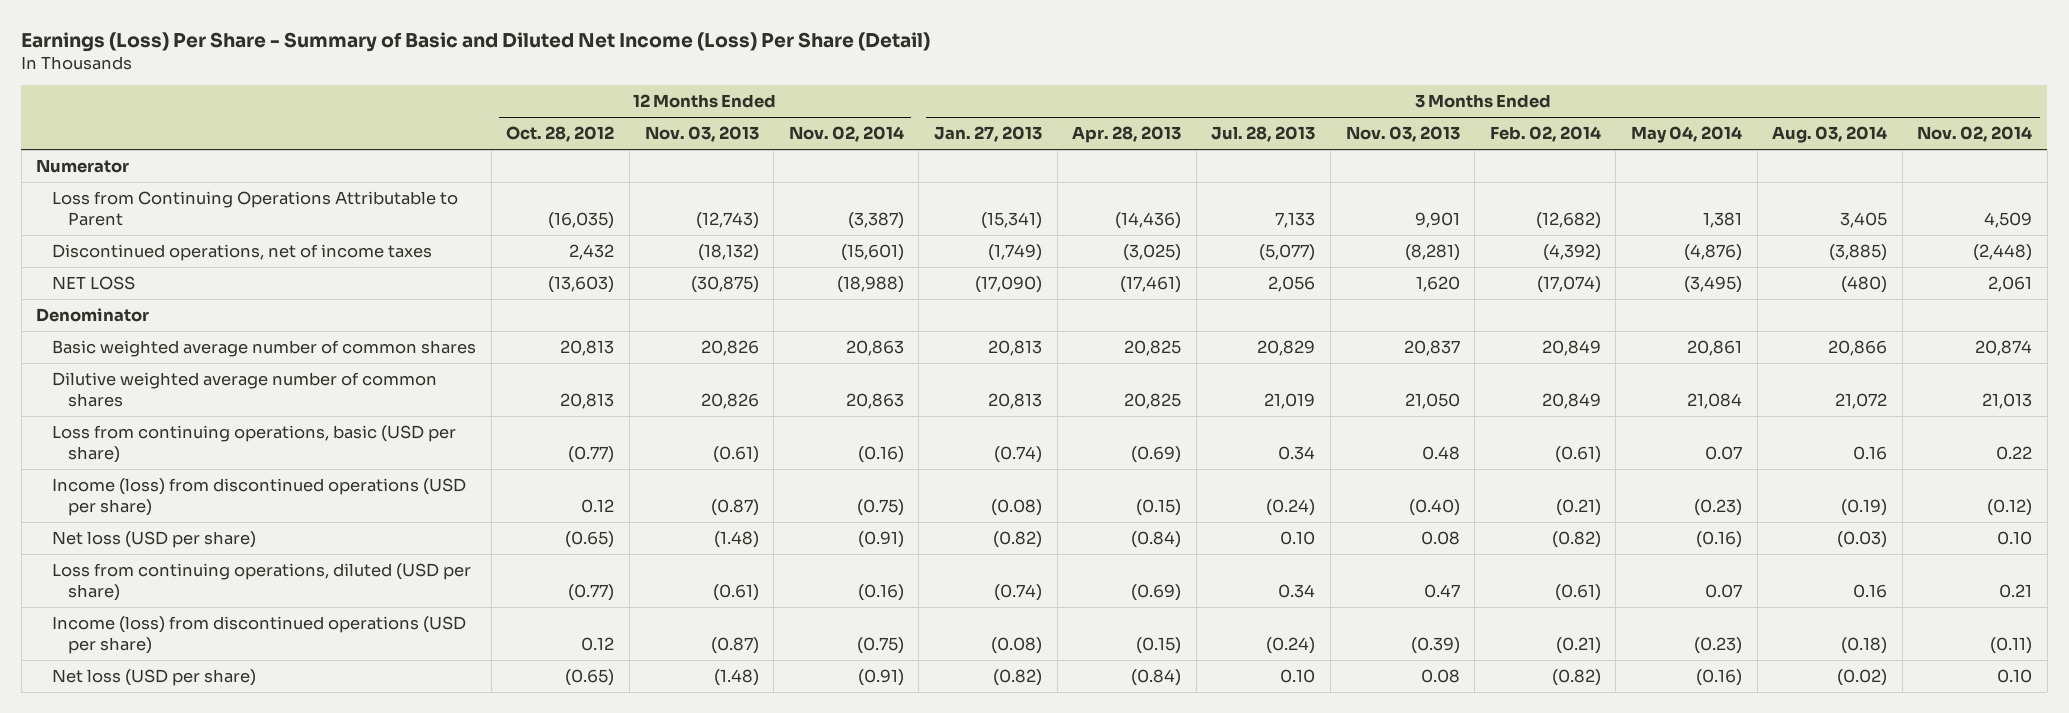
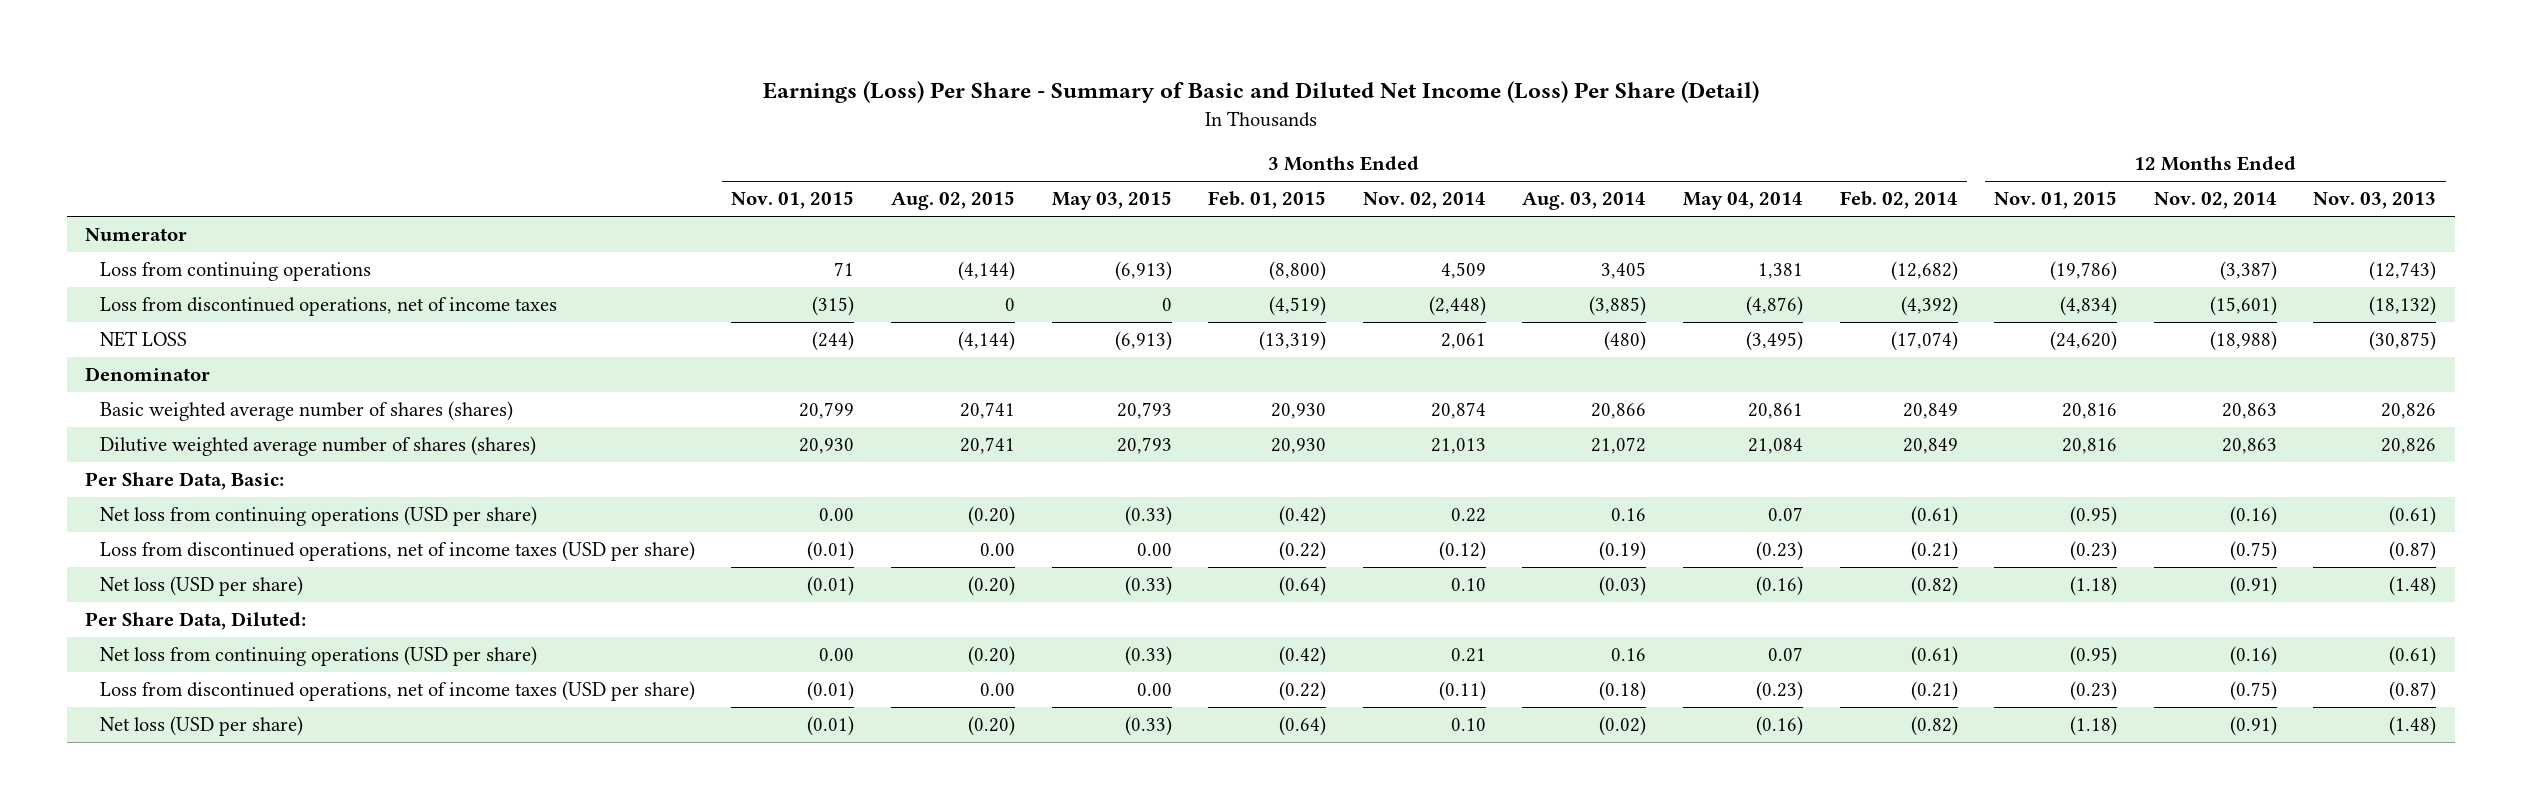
- | 12 Months Ended Oct. 28, 2012 | 12 Months Ended Nov. 03, 2013 | 12 Months Ended Nov. 02, 2014 | 3 Months Ended Jan. 27, 2013 | 3 Months Ended Apr. 28, 2013 | 3 Months Ended Jul. 28, 2013 | 3 Months Ended Nov. 03, 2013 | 3 Months Ended Feb. 02, 2014 | 3 Months Ended May 04, 2014 | 3 Months Ended Aug. 03, 2014 | 3 Months Ended Nov. 02, 2014
+ | 3 Months Ended Nov. 01, 2015 | 3 Months Ended Aug. 02, 2015 | 3 Months Ended May 03, 2015 | 3 Months Ended Feb. 01, 2015 | 3 Months Ended Nov. 02, 2014 | 3 Months Ended Aug. 03, 2014 | 3 Months Ended May 04, 2014 | 3 Months Ended Feb. 02, 2014 | 12 Months Ended Nov. 01, 2015 | 12 Months Ended Nov. 02, 2014 | 12 Months Ended Nov. 03, 2013
- Loss from Continuing Operations Attributable to Parent | (16,035) | (12,743) | (3,387) | (15,341) | (14,436) | 7,133 | 9,901 | (12,682) | 1,381 | 3,405 | 4,509
- Discontinued operations, net of income taxes | 2,432 | (18,132) | (15,601) | (1,749) | (3,025) | (5,077) | (8,281) | (4,392) | (4,876) | (3,885) | (2,448)
+ Loss from continuing operations | 71 | (4,144) | (6,913) | (8,800) | 4,509 | 3,405 | 1,381 | (12,682) | (19,786) | (3,387) | (12,743)
+ Loss from discontinued operations, net of income taxes | (315) | 0 | 0 | (4,519) | (2,448) | (3,885) | (4,876) | (4,392) | (4,834) | (15,601) | (18,132)
- Basic weighted average number of common shares | 20,813 | 20,826 | 20,863 | 20,813 | 20,825 | 20,829 | 20,837 | 20,849 | 20,861 | 20,866 | 20,874
- Dilutive weighted average number of common shares | 20,813 | 20,826 | 20,863 | 20,813 | 20,825 | 21,019 | 21,050 | 20,849 | 21,084 | 21,072 | 21,013
- Loss from continuing operations, basic (USD per share) | (0.77) | (0.61) | (0.16) | (0.74) | (0.69) | 0.34 | 0.48 | (0.61) | 0.07 | 0.16 | 0.22
- Income (loss) from discontinued operations (USD per share) | 0.12 | (0.87) | (0.75) | (0.08) | (0.15) | (0.24) | (0.40) | (0.21) | (0.23) | (0.19) | (0.12)
+ Basic weighted average number of shares (shares) | 20,799 | 20,741 | 20,793 | 20,930 | 20,874 | 20,866 | 20,861 | 20,849 | 20,816 | 20,863 | 20,826
+ Dilutive weighted average number of shares (shares) | 20,930 | 20,741 | 20,793 | 20,930 | 21,013 | 21,072 | 21,084 | 20,849 | 20,816 | 20,863 | 20,826
+ Per Share Data, Basic:
+ Net loss from continuing operations (USD per share) | 0.00 | (0.20) | (0.33) | (0.42) | 0.22 | 0.16 | 0.07 | (0.61) | (0.95) | (0.16) | (0.61)
+ Loss from discontinued operations, net of income taxes (USD per share) | (0.01) | 0.00 | 0.00 | (0.22) | (0.12) | (0.19) | (0.23) | (0.21) | (0.23) | (0.75) | (0.87)
- Loss from continuing operations, diluted (USD per share) | (0.77) | (0.61) | (0.16) | (0.74) | (0.69) | 0.34 | 0.47 | (0.61) | 0.07 | 0.16 | 0.21
- Income (loss) from discontinued operations (USD per share) | 0.12 | (0.87) | (0.75) | (0.08) | (0.15) | (0.24) | (0.39) | (0.21) | (0.23) | (0.18) | (0.11)
+ Per Share Data, Diluted:
+ Net loss from continuing operations (USD per share) | 0.00 | (0.20) | (0.33) | (0.42) | 0.21 | 0.16 | 0.07 | (0.61) | (0.95) | (0.16) | (0.61)
+ Loss from discontinued operations, net of income taxes (USD per share) | (0.01) | 0.00 | 0.00 | (0.22) | (0.11) | (0.18) | (0.23) | (0.21) | (0.23) | (0.75) | (0.87)

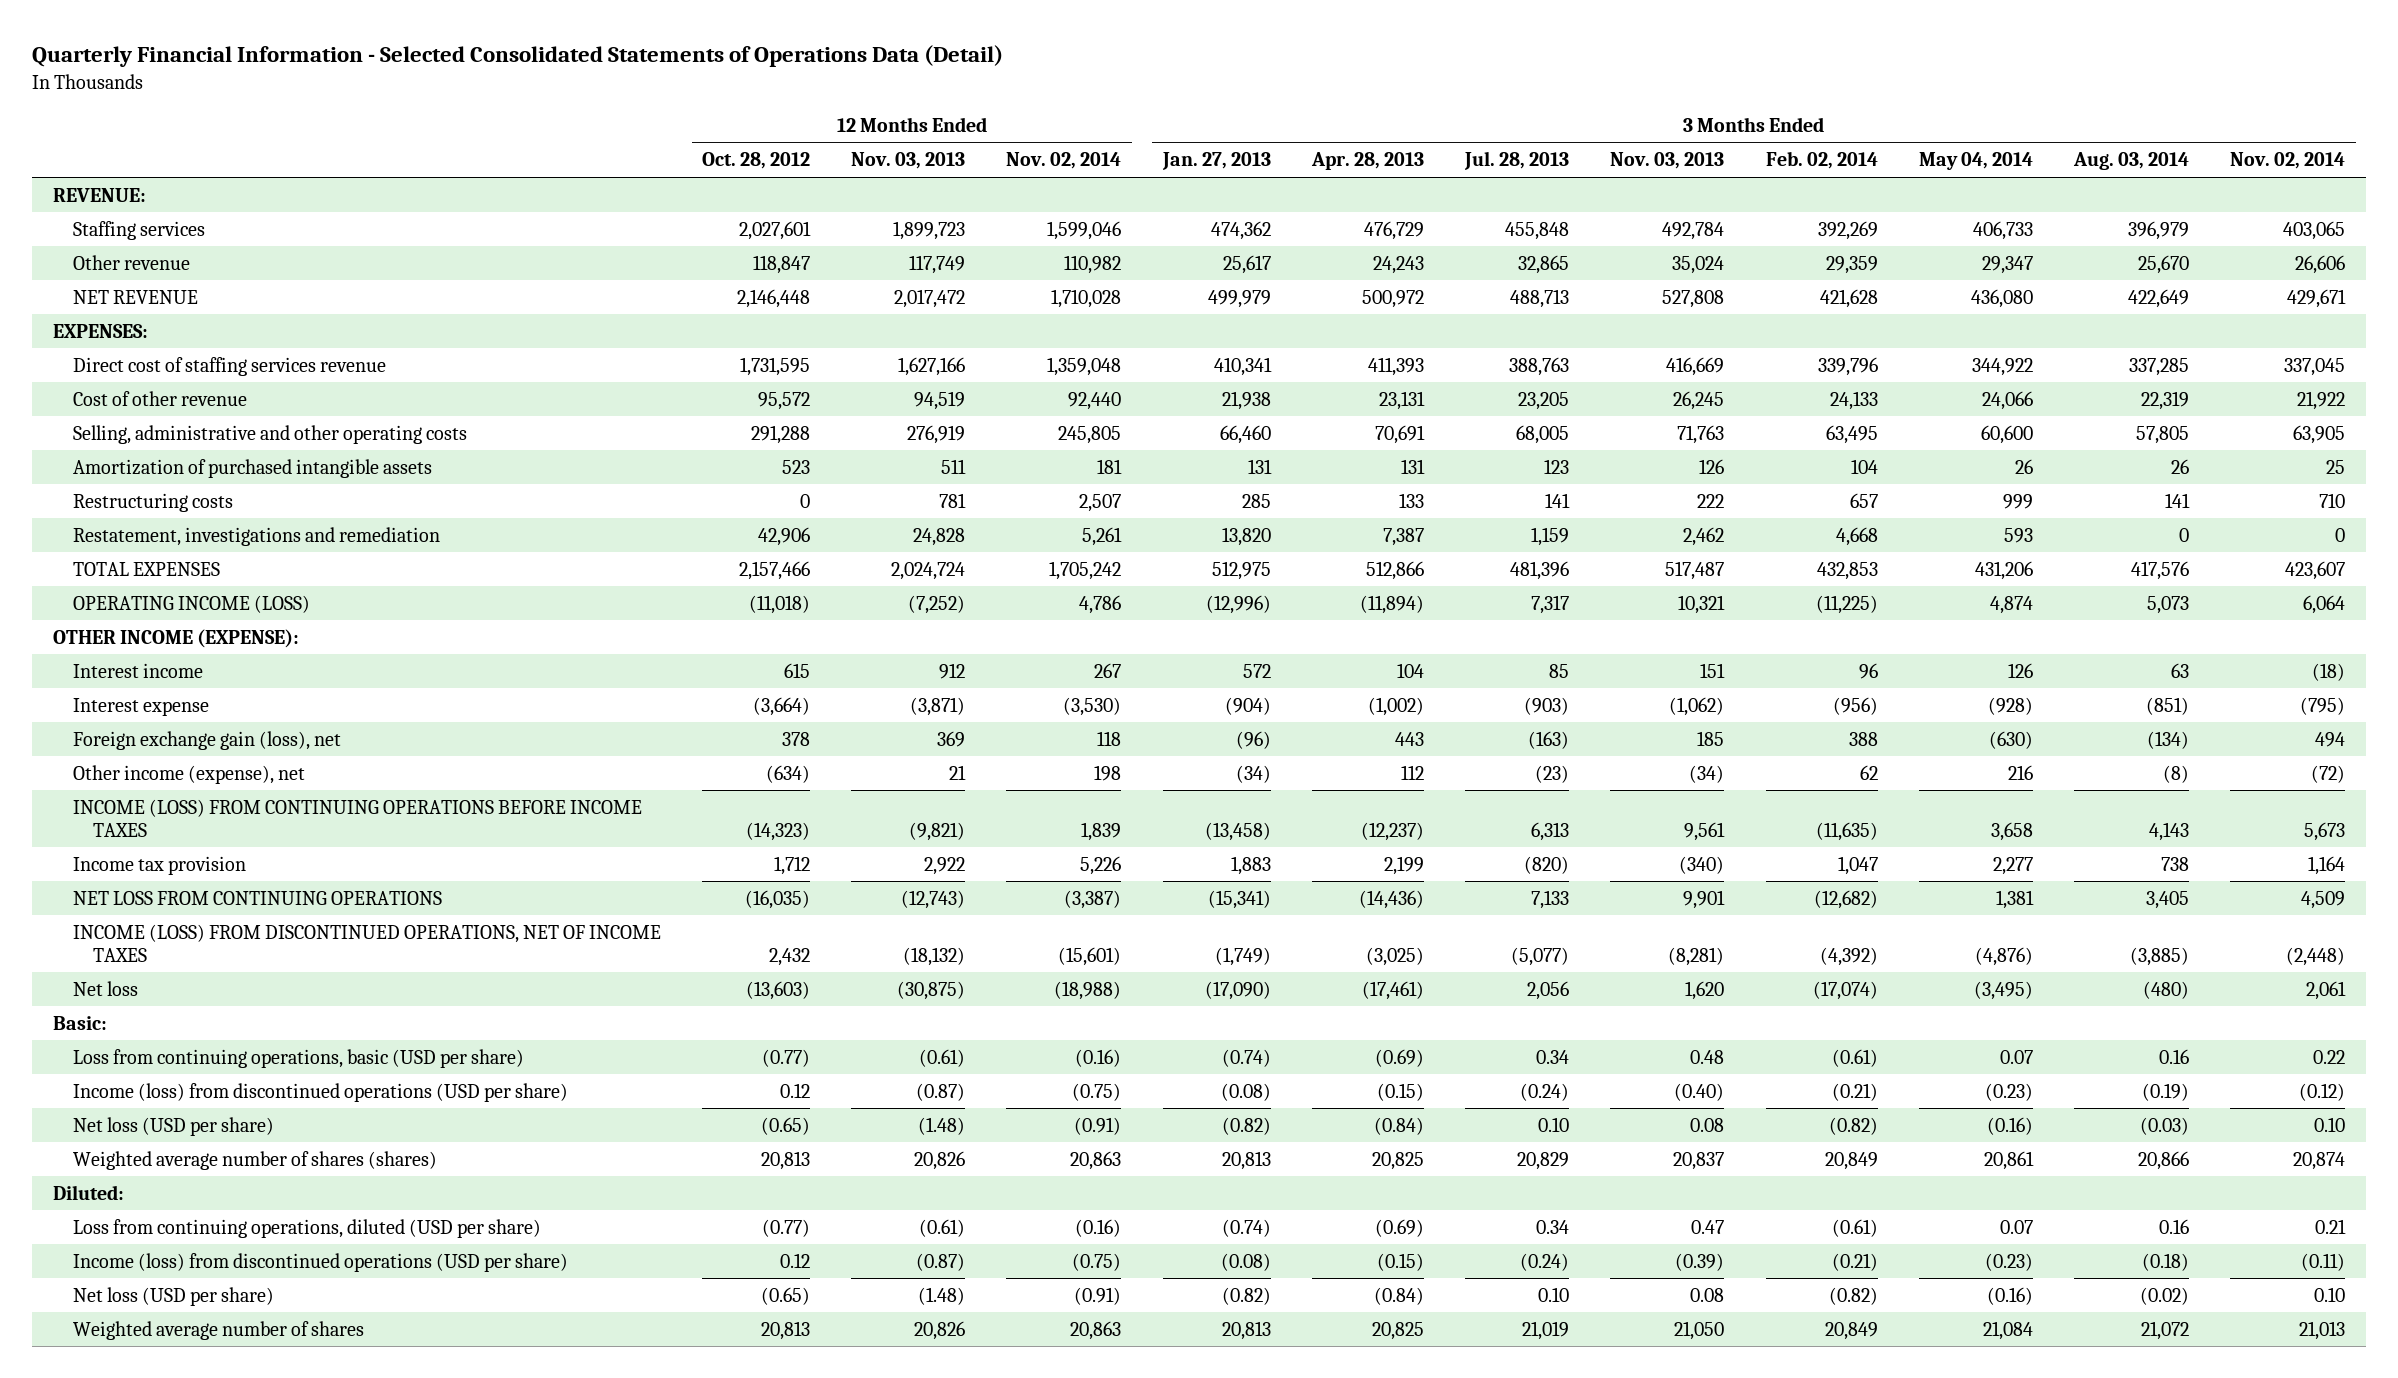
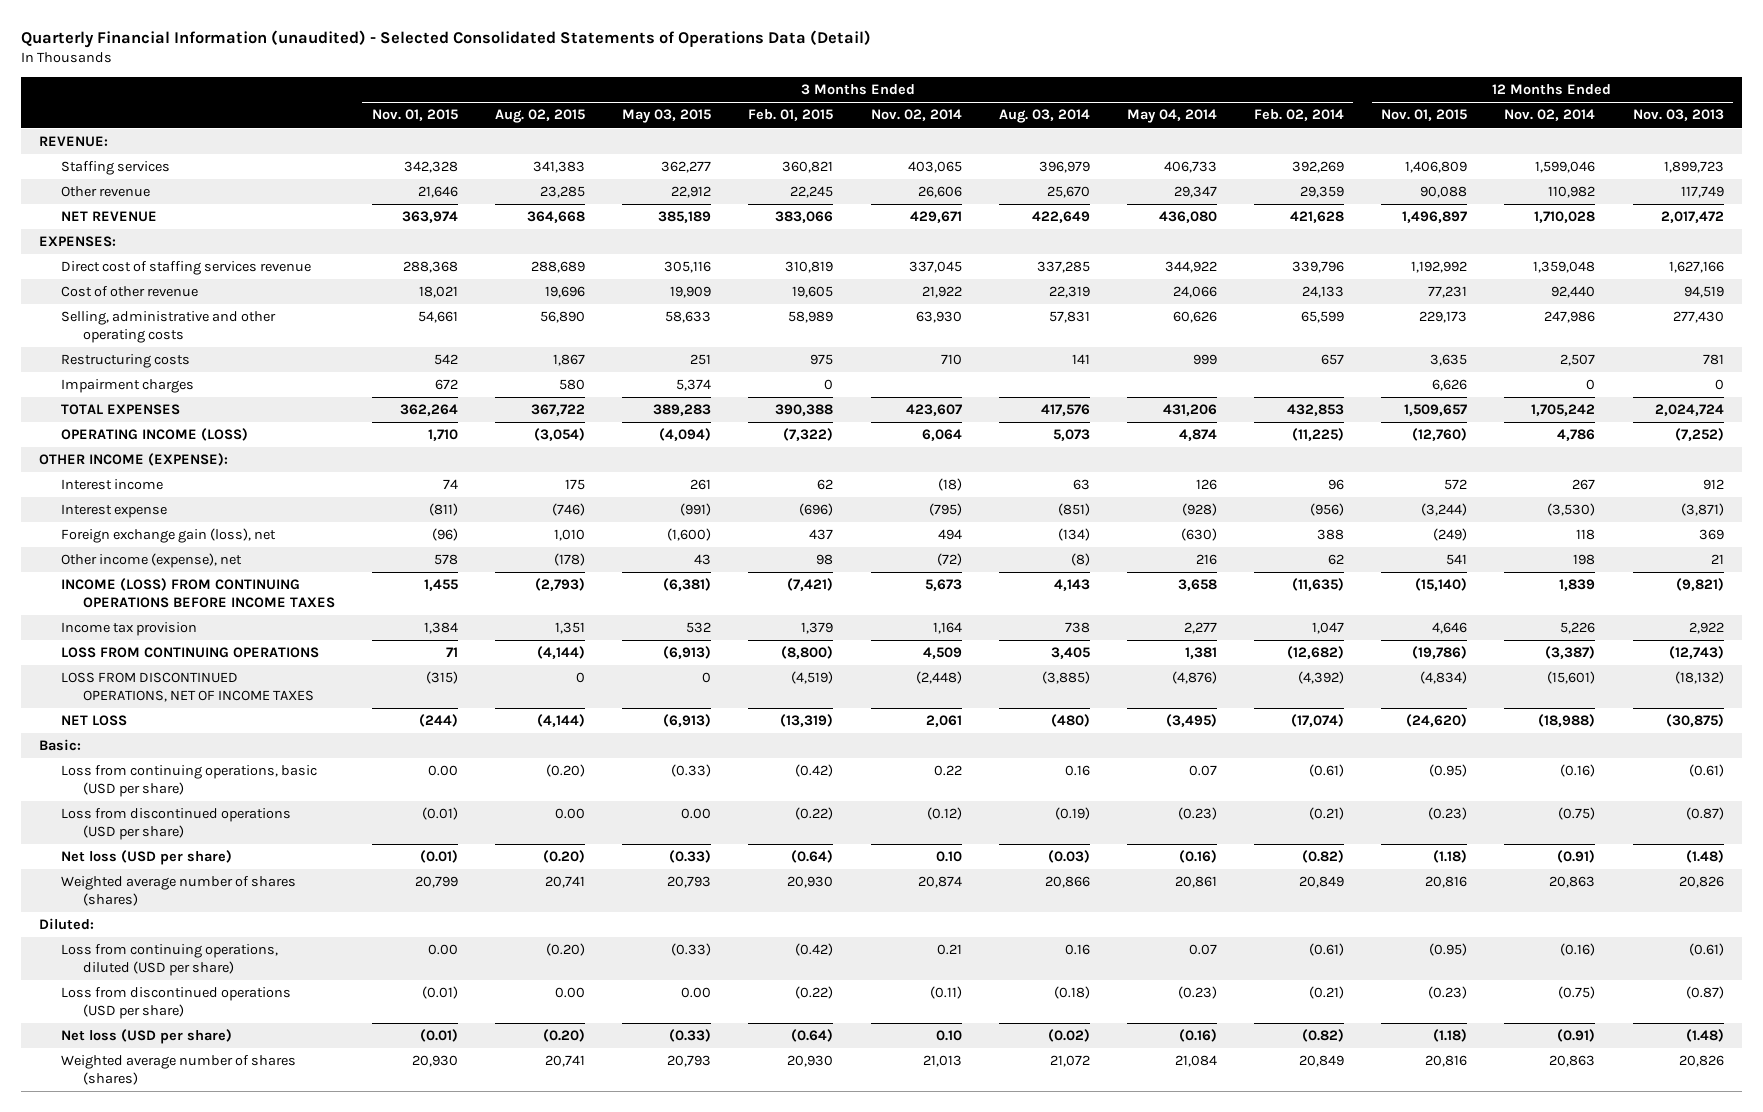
- Quarterly Financial Information - Selected Consolidated Statements of Operations Data (Detail)
+ Quarterly Financial Information (unaudited) - Selected Consolidated Statements of Operations Data (Detail)
- | 12 Months Ended Oct. 28, 2012 | 12 Months Ended Nov. 03, 2013 | 12 Months Ended Nov. 02, 2014 | 3 Months Ended Jan. 27, 2013 | 3 Months Ended Apr. 28, 2013 | 3 Months Ended Jul. 28, 2013 | 3 Months Ended Nov. 03, 2013 | 3 Months Ended Feb. 02, 2014 | 3 Months Ended May 04, 2014 | 3 Months Ended Aug. 03, 2014 | 3 Months Ended Nov. 02, 2014
+ | 3 Months Ended Nov. 01, 2015 | 3 Months Ended Aug. 02, 2015 | 3 Months Ended May 03, 2015 | 3 Months Ended Feb. 01, 2015 | 3 Months Ended Nov. 02, 2014 | 3 Months Ended Aug. 03, 2014 | 3 Months Ended May 04, 2014 | 3 Months Ended Feb. 02, 2014 | 12 Months Ended Nov. 01, 2015 | 12 Months Ended Nov. 02, 2014 | 12 Months Ended Nov. 03, 2013
- Selling, administrative and other operating costs | 291,288 | 276,919 | 245,805 | 66,460 | 70,691 | 68,005 | 71,763 | 63,495 | 60,600 | 57,805 | 63,905
- Amortization of purchased intangible assets | 523 | 511 | 181 | 131 | 131 | 123 | 126 | 104 | 26 | 26 | 25
+ Selling, administrative and other operating costs | 54,661 | 56,890 | 58,633 | 58,989 | 63,930 | 57,831 | 60,626 | 65,599 | 229,173 | 247,986 | 277,430
- Restatement, investigations and remediation | 42,906 | 24,828 | 5,261 | 13,820 | 7,387 | 1,159 | 2,462 | 4,668 | 593 | 0 | 0
+ Impairment charges | 672 | 580 | 5,374 | 0 | | | | | 6,626 | 0 | 0
- NET LOSS FROM CONTINUING OPERATIONS | (16,035) | (12,743) | (3,387) | (15,341) | (14,436) | 7,133 | 9,901 | (12,682) | 1,381 | 3,405 | 4,509
- INCOME (LOSS) FROM DISCONTINUED OPERATIONS, NET OF INCOME TAXES | 2,432 | (18,132) | (15,601) | (1,749) | (3,025) | (5,077) | (8,281) | (4,392) | (4,876) | (3,885) | (2,448)
- Net loss | (13,603) | (30,875) | (18,988) | (17,090) | (17,461) | 2,056 | 1,620 | (17,074) | (3,495) | (480) | 2,061
+ LOSS FROM CONTINUING OPERATIONS | 71 | (4,144) | (6,913) | (8,800) | 4,509 | 3,405 | 1,381 | (12,682) | (19,786) | (3,387) | (12,743)
+ LOSS FROM DISCONTINUED OPERATIONS, NET OF INCOME TAXES | (315) | 0 | 0 | (4,519) | (2,448) | (3,885) | (4,876) | (4,392) | (4,834) | (15,601) | (18,132)
+ NET LOSS | (244) | (4,144) | (6,913) | (13,319) | 2,061 | (480) | (3,495) | (17,074) | (24,620) | (18,988) | (30,875)
- Income (loss) from discontinued operations (USD per share) | 0.12 | (0.87) | (0.75) | (0.08) | (0.15) | (0.24) | (0.40) | (0.21) | (0.23) | (0.19) | (0.12)
+ Loss from discontinued operations (USD per share) | (0.01) | 0.00 | 0.00 | (0.22) | (0.12) | (0.19) | (0.23) | (0.21) | (0.23) | (0.75) | (0.87)
- Income (loss) from discontinued operations (USD per share) | 0.12 | (0.87) | (0.75) | (0.08) | (0.15) | (0.24) | (0.39) | (0.21) | (0.23) | (0.18) | (0.11)
+ Loss from discontinued operations (USD per share) | (0.01) | 0.00 | 0.00 | (0.22) | (0.11) | (0.18) | (0.23) | (0.21) | (0.23) | (0.75) | (0.87)
- Weighted average number of shares | 20,813 | 20,826 | 20,863 | 20,813 | 20,825 | 21,019 | 21,050 | 20,849 | 21,084 | 21,072 | 21,013
+ Weighted average number of shares (shares) | 20,930 | 20,741 | 20,793 | 20,930 | 21,013 | 21,072 | 21,084 | 20,849 | 20,816 | 20,863 | 20,826

